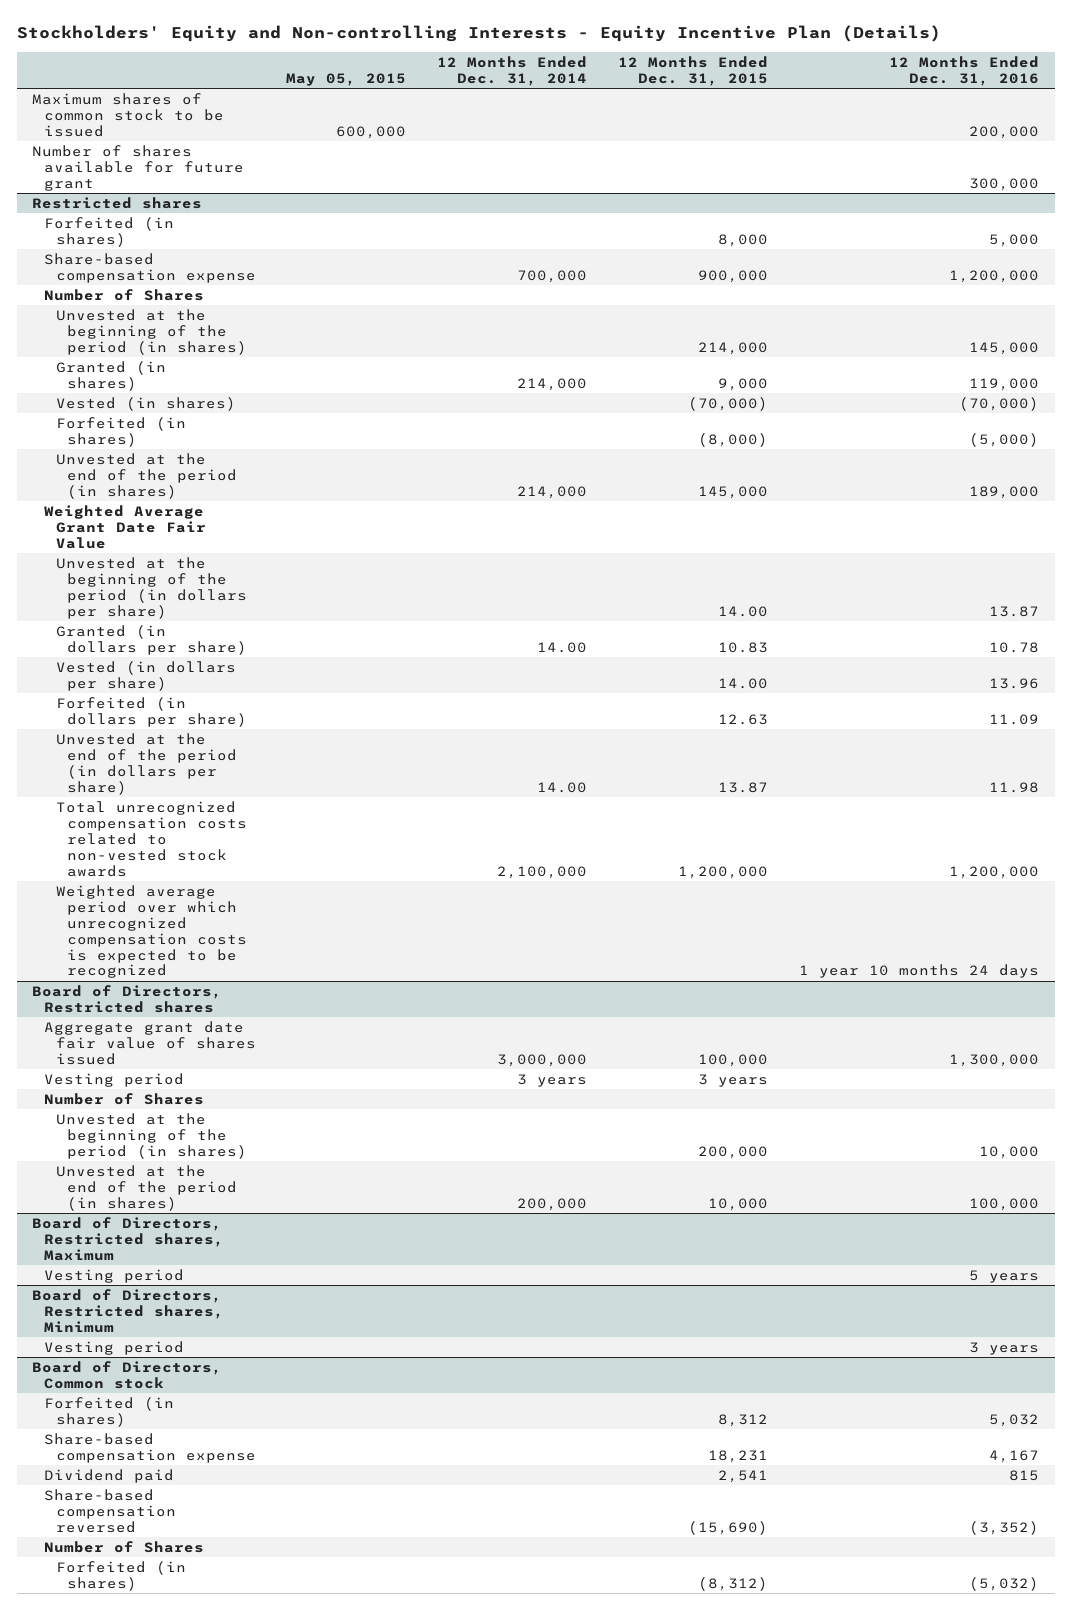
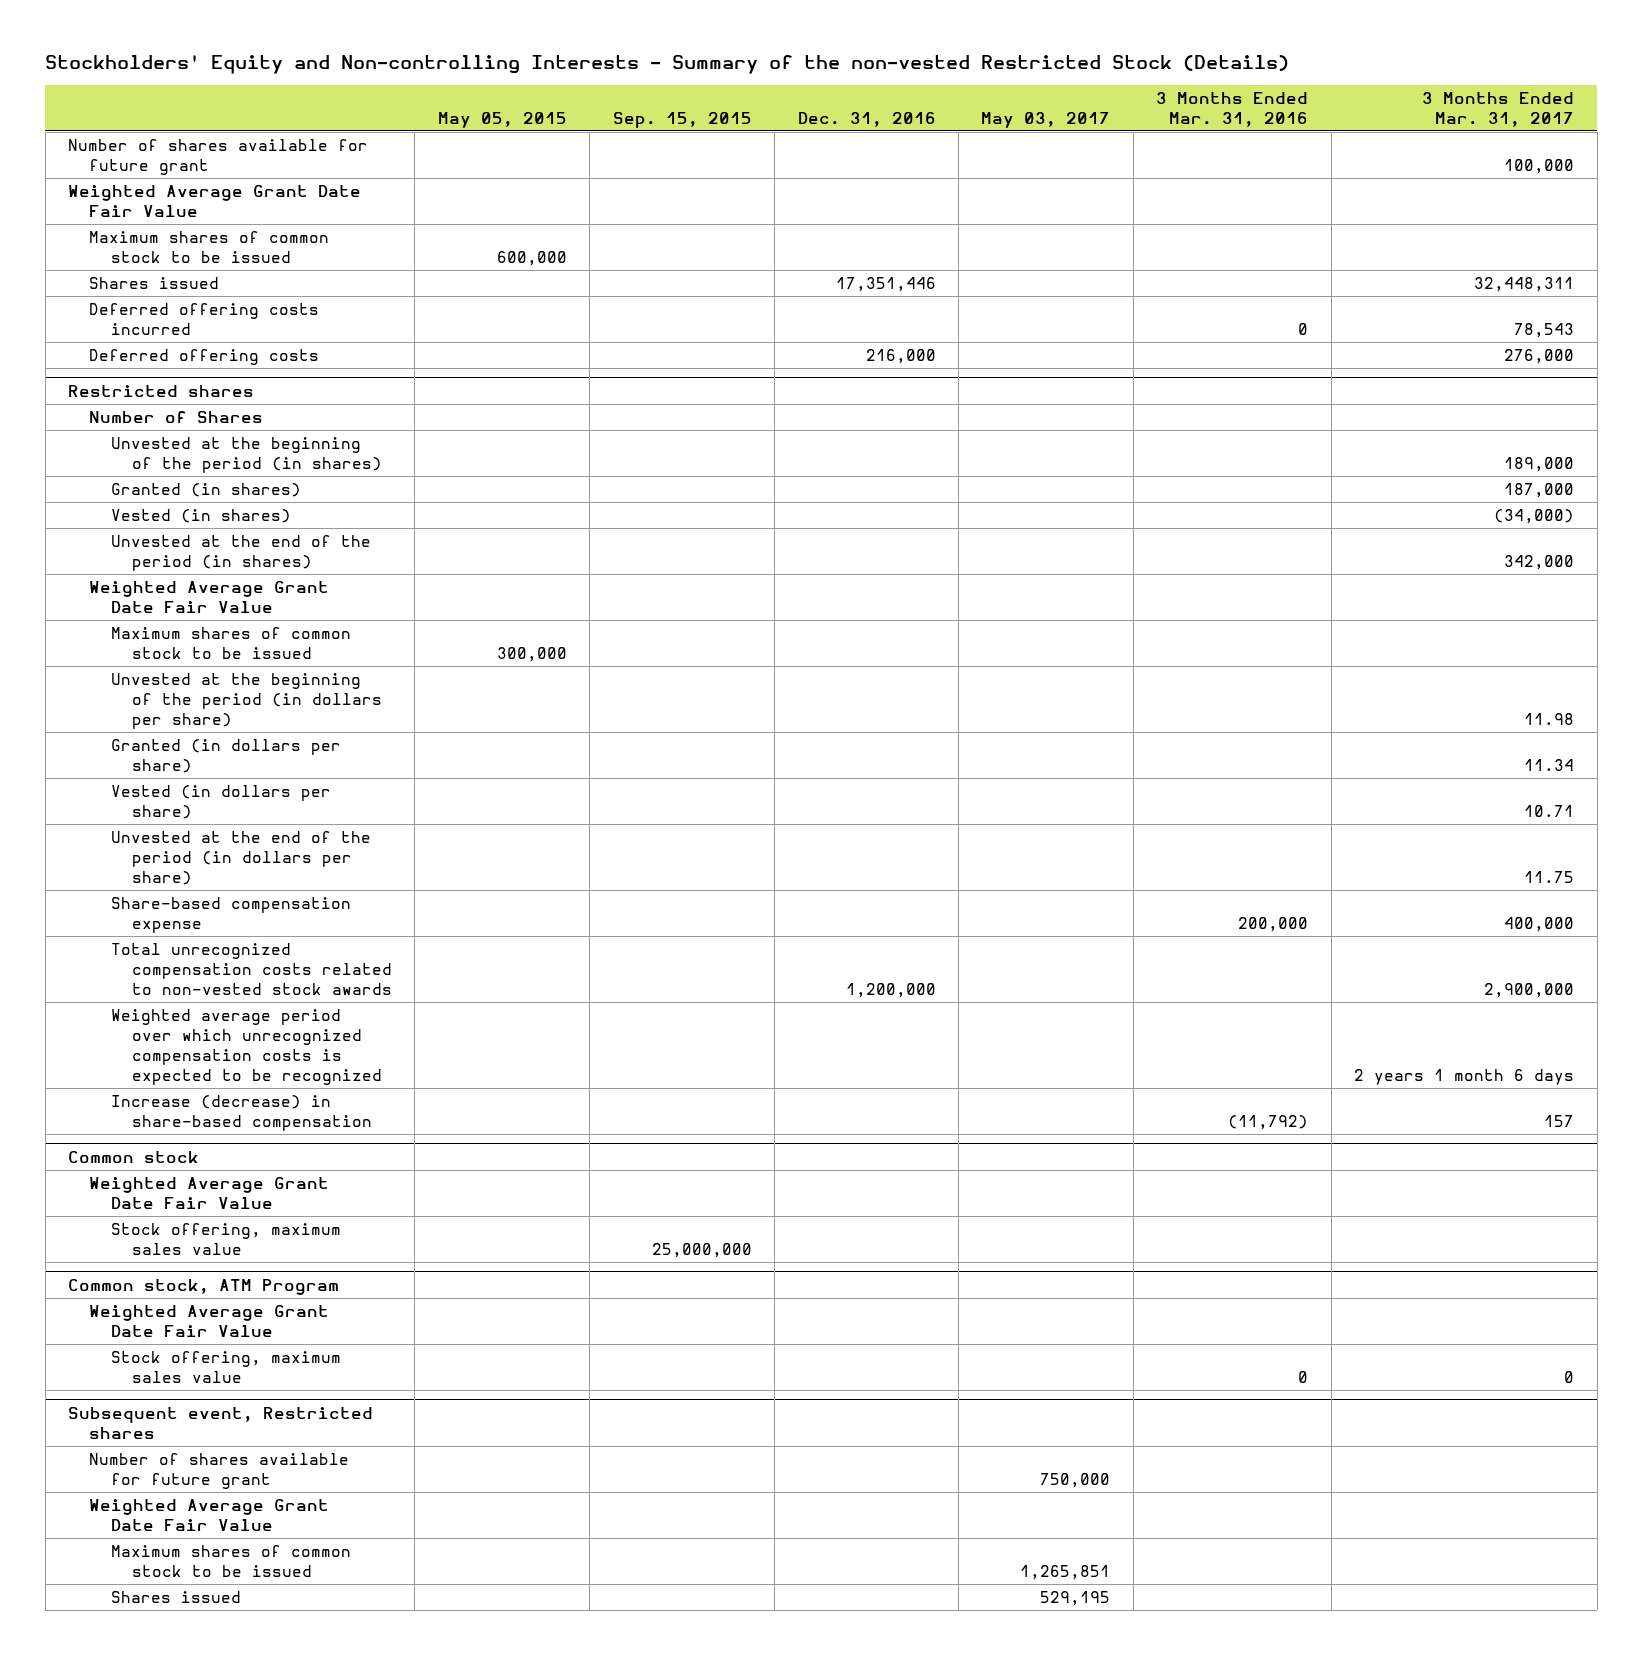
- Stockholders' Equity and Non-controlling Interests - Equity Incentive Plan (Details)
+ Stockholders' Equity and Non-controlling Interests - Summary of the non-vested Restricted Stock (Details)
- | May 05, 2015 | 12 Months Ended Dec. 31, 2014 | 12 Months Ended Dec. 31, 2015 | 12 Months Ended Dec. 31, 2016
+ | May 05, 2015 | Sep. 15, 2015 | Dec. 31, 2016 | May 03, 2017 | 3 Months Ended Mar. 31, 2016 | 3 Months Ended Mar. 31, 2017
+ Weighted Average Grant Date Fair Value
moved down: Maximum shares of common stock to be issued | 600,000 | | | | |
+ Shares issued | | | 17,351,446 | | | 32,448,311
+ Deferred offering costs incurred | | | | | 0 | 78,543
+ Deferred offering costs | | | 216,000 | | | 276,000
@ Restricted shares
- Forfeited (in shares) | | | 8,000 | 5,000
- Forfeited (in shares) | | | (8,000) | (5,000)
+ Maximum shares of common stock to be issued | 300,000 | | | | |
- Forfeited (in dollars per share) | | | 12.63 | 11.09
moved down: Share-based compensation expense | | | | | 200,000 | 400,000
- Board of Directors, Restricted shares
- Aggregate grant date fair value of shares issued | | 3,000,000 | 100,000 | 1,300,000
- Vesting period | | 3 years | 3 years |
- Number of Shares
- Unvested at the beginning of the period (in shares) | | | 200,000 | 10,000
- Unvested at the end of the period (in shares) | | 200,000 | 10,000 | 100,000
- Board of Directors, Restricted shares, Maximum
- Vesting period | | | | 5 years
- Board of Directors, Restricted shares, Minimum
- Vesting period | | | | 3 years
- Board of Directors, Common stock
- Forfeited (in shares) | | | 8,312 | 5,032
- Share-based compensation expense | | | 18,231 | 4,167
- Dividend paid | | | 2,541 | 815
- Share-based compensation reversed | | | (15,690) | (3,352)
- Number of Shares
- Forfeited (in shares) | | | (8,312) | (5,032)
@ Restricted shares
+ Increase (decrease) in share-based compensation | | | | | (11,792) | 157
+ Common stock
+ Weighted Average Grant Date Fair Value
+ Stock offering, maximum sales value | | 25,000,000 | | | |
+ Common stock, ATM Program
+ Weighted Average Grant Date Fair Value
+ Stock offering, maximum sales value | | | | | 0 | 0
+ Subsequent event, Restricted shares
+ Number of shares available for future grant | | | | 750,000 | |
+ Weighted Average Grant Date Fair Value
+ Maximum shares of common stock to be issued | | | | 1,265,851 | |
+ Shares issued | | | | 529,195 | |

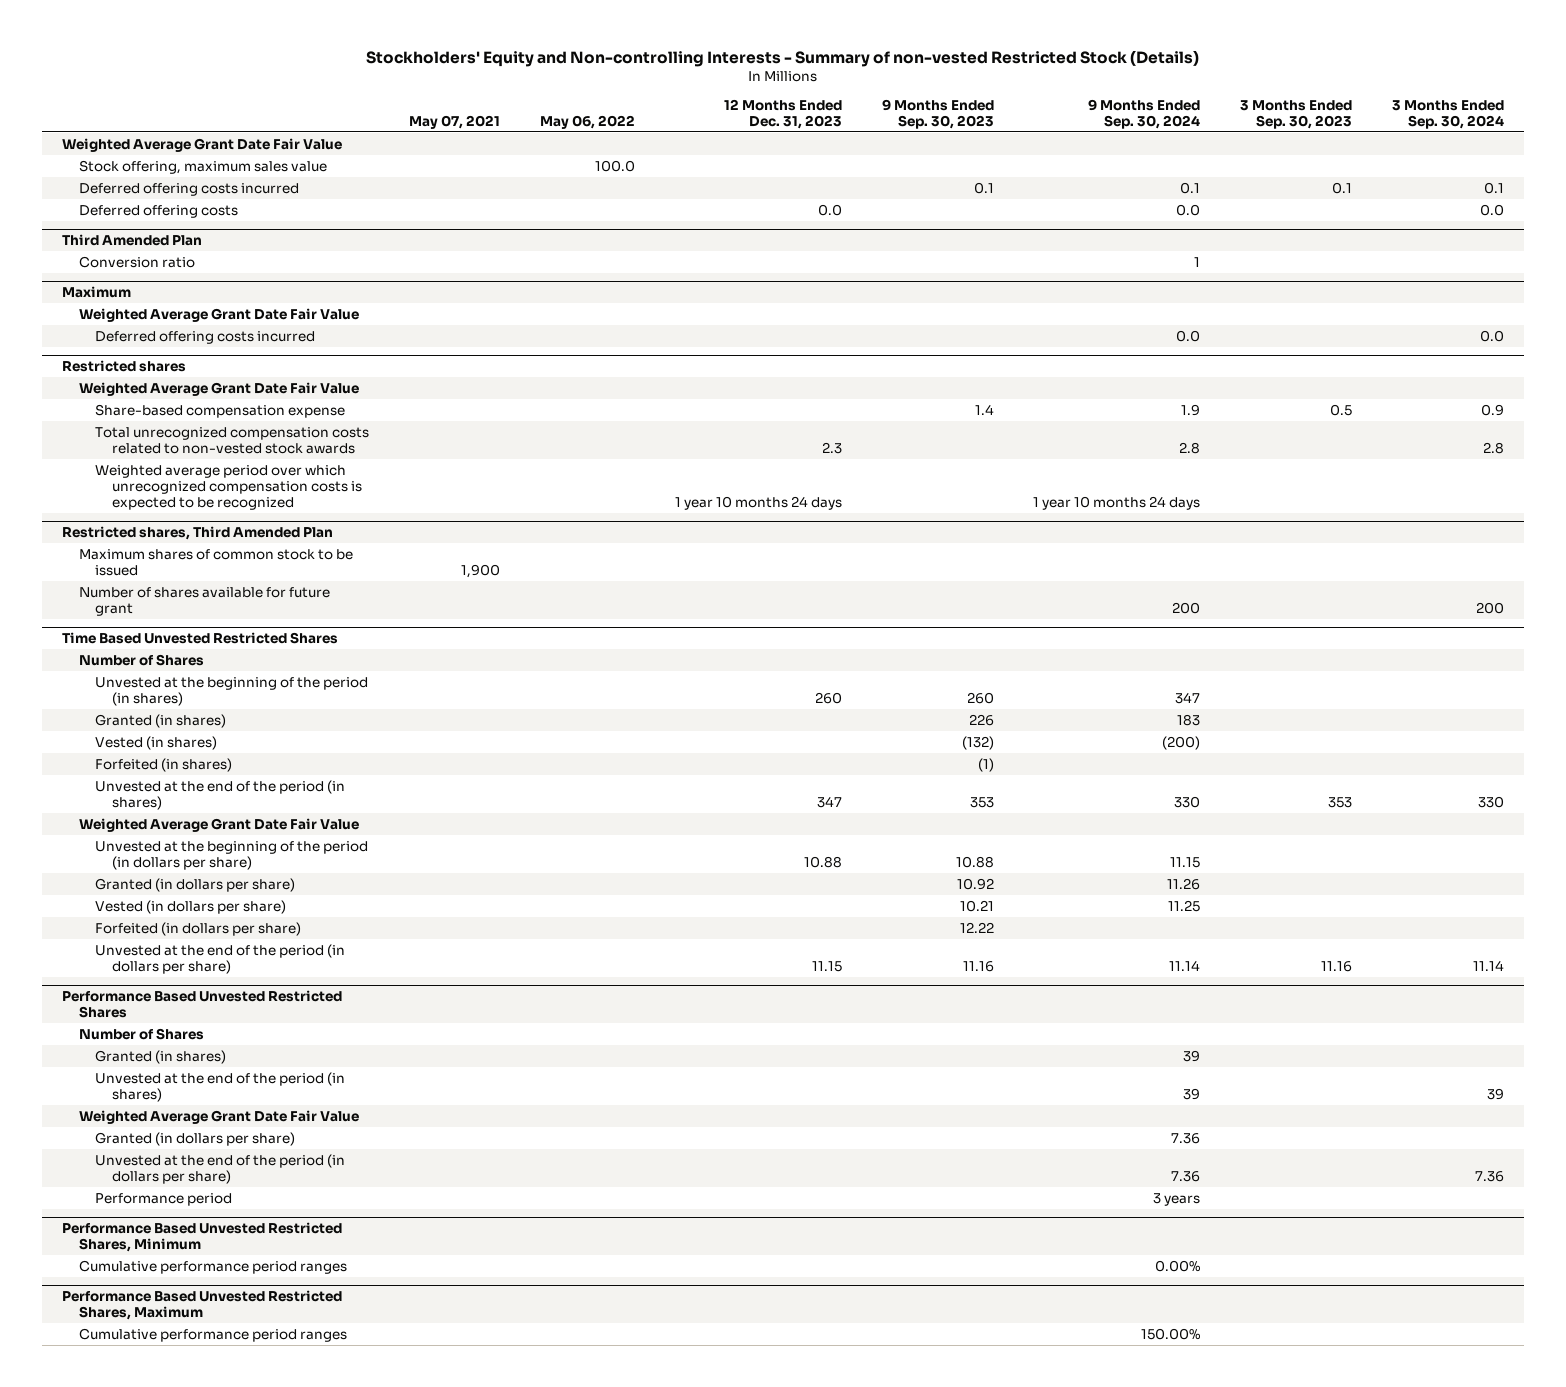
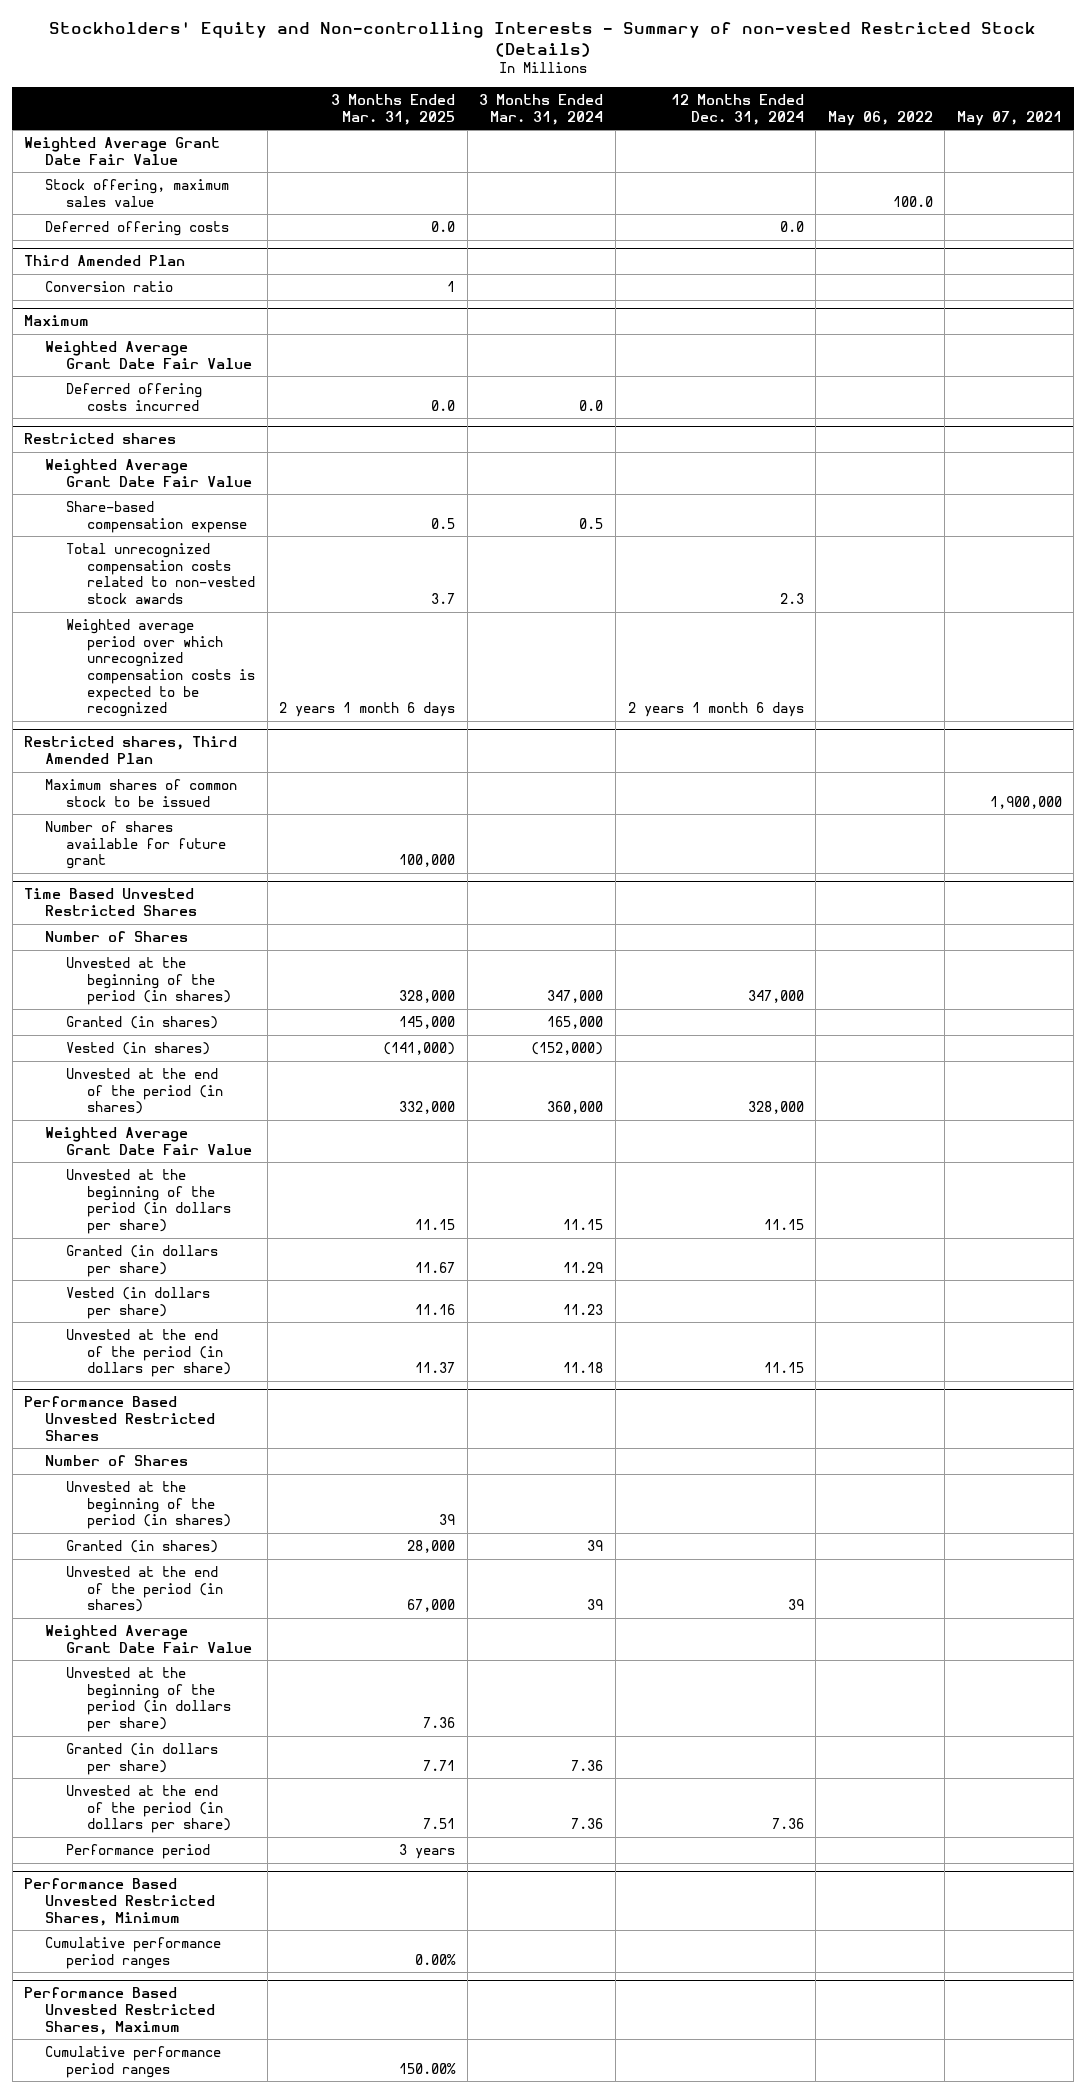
- | May 07, 2021 | May 06, 2022 | 12 Months Ended Dec. 31, 2023 | 9 Months Ended Sep. 30, 2023 | 9 Months Ended Sep. 30, 2024 | 3 Months Ended Sep. 30, 2023 | 3 Months Ended Sep. 30, 2024
+ | 3 Months Ended Mar. 31, 2025 | 3 Months Ended Mar. 31, 2024 | 12 Months Ended Dec. 31, 2024 | May 06, 2022 | May 07, 2021
- Deferred offering costs incurred | | | | 0.1 | 0.1 | 0.1 | 0.1
@ Restricted shares, Third Amended Plan
- Maximum shares of common stock to be issued | 1,900 | | | | | |
+ Maximum shares of common stock to be issued | | | | | 1,900,000
@ Time Based Unvested Restricted Shares
- Forfeited (in shares) | | | | (1) | | |
- Forfeited (in dollars per share) | | | | 12.22 | | |
@ Performance Based Unvested Restricted Shares
+ Unvested at the beginning of the period (in shares) | 39 | | | |
+ Unvested at the beginning of the period (in dollars per share) | 7.36 | | | |

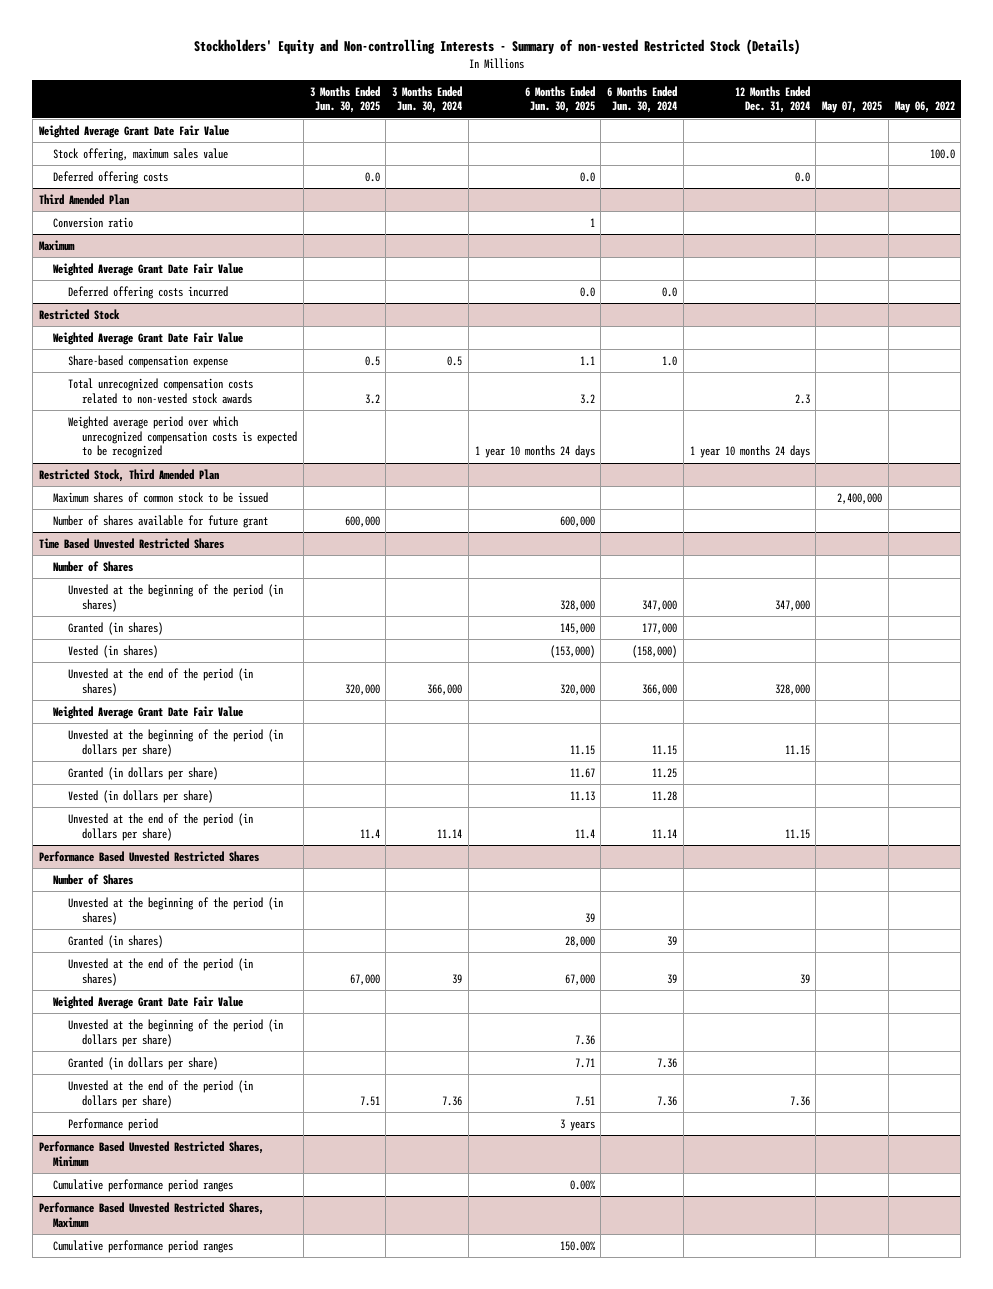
- | 3 Months Ended Mar. 31, 2025 | 3 Months Ended Mar. 31, 2024 | 12 Months Ended Dec. 31, 2024 | May 06, 2022 | May 07, 2021
+ | 3 Months Ended Jun. 30, 2025 | 3 Months Ended Jun. 30, 2024 | 6 Months Ended Jun. 30, 2025 | 6 Months Ended Jun. 30, 2024 | 12 Months Ended Dec. 31, 2024 | May 07, 2025 | May 06, 2022
- Restricted shares
+ Restricted Stock
- Weighted average period over which unrecognized compensation costs is expected to be recognized | 2 years 1 month 6 days | | 2 years 1 month 6 days | |
- Restricted shares, Third Amended Plan
+ Weighted average period over which unrecognized compensation costs is expected to be recognized | | | 1 year 10 months 24 days | | 1 year 10 months 24 days | |
+ Restricted Stock, Third Amended Plan

